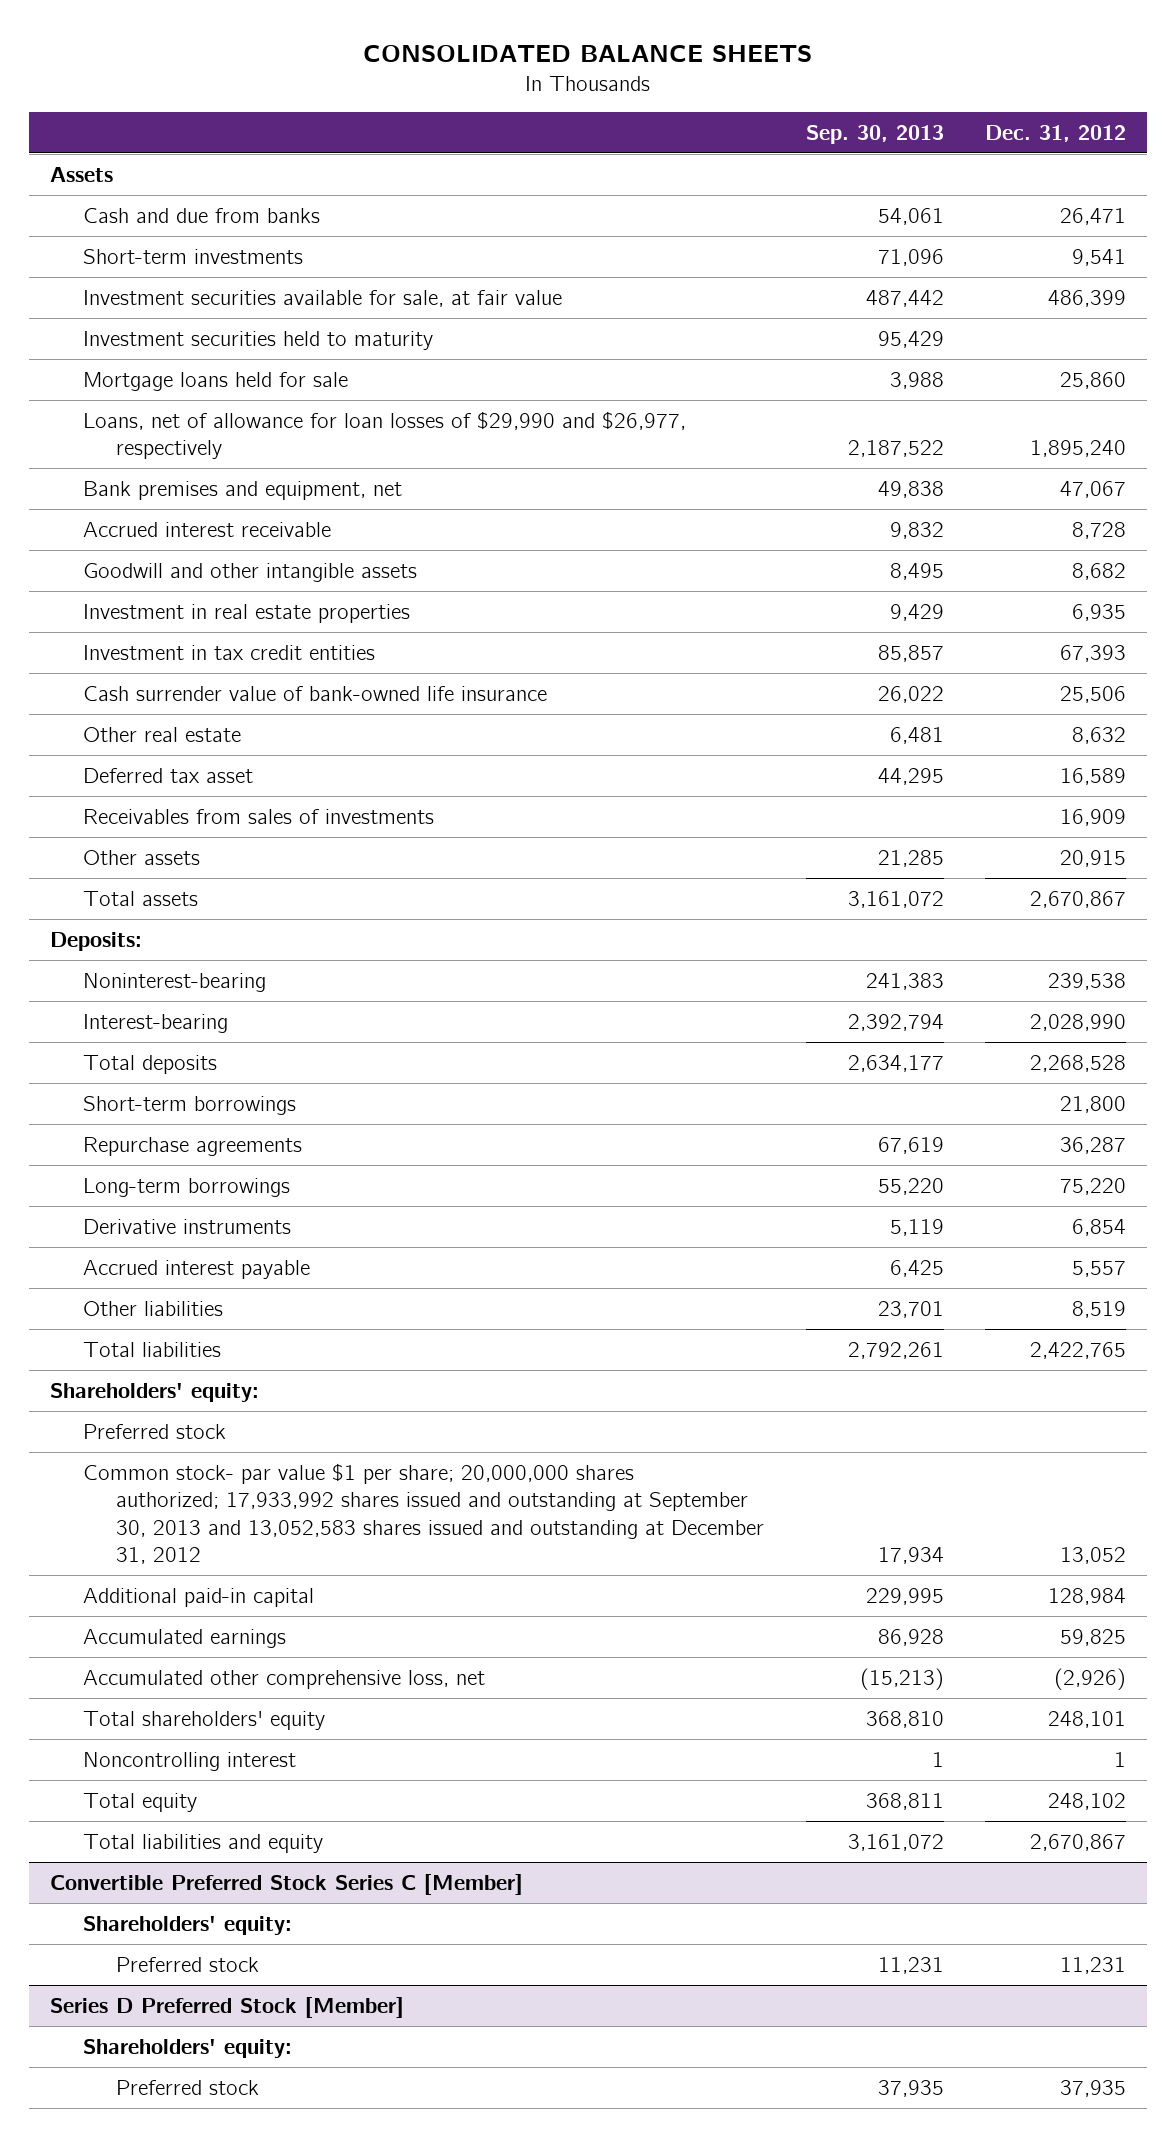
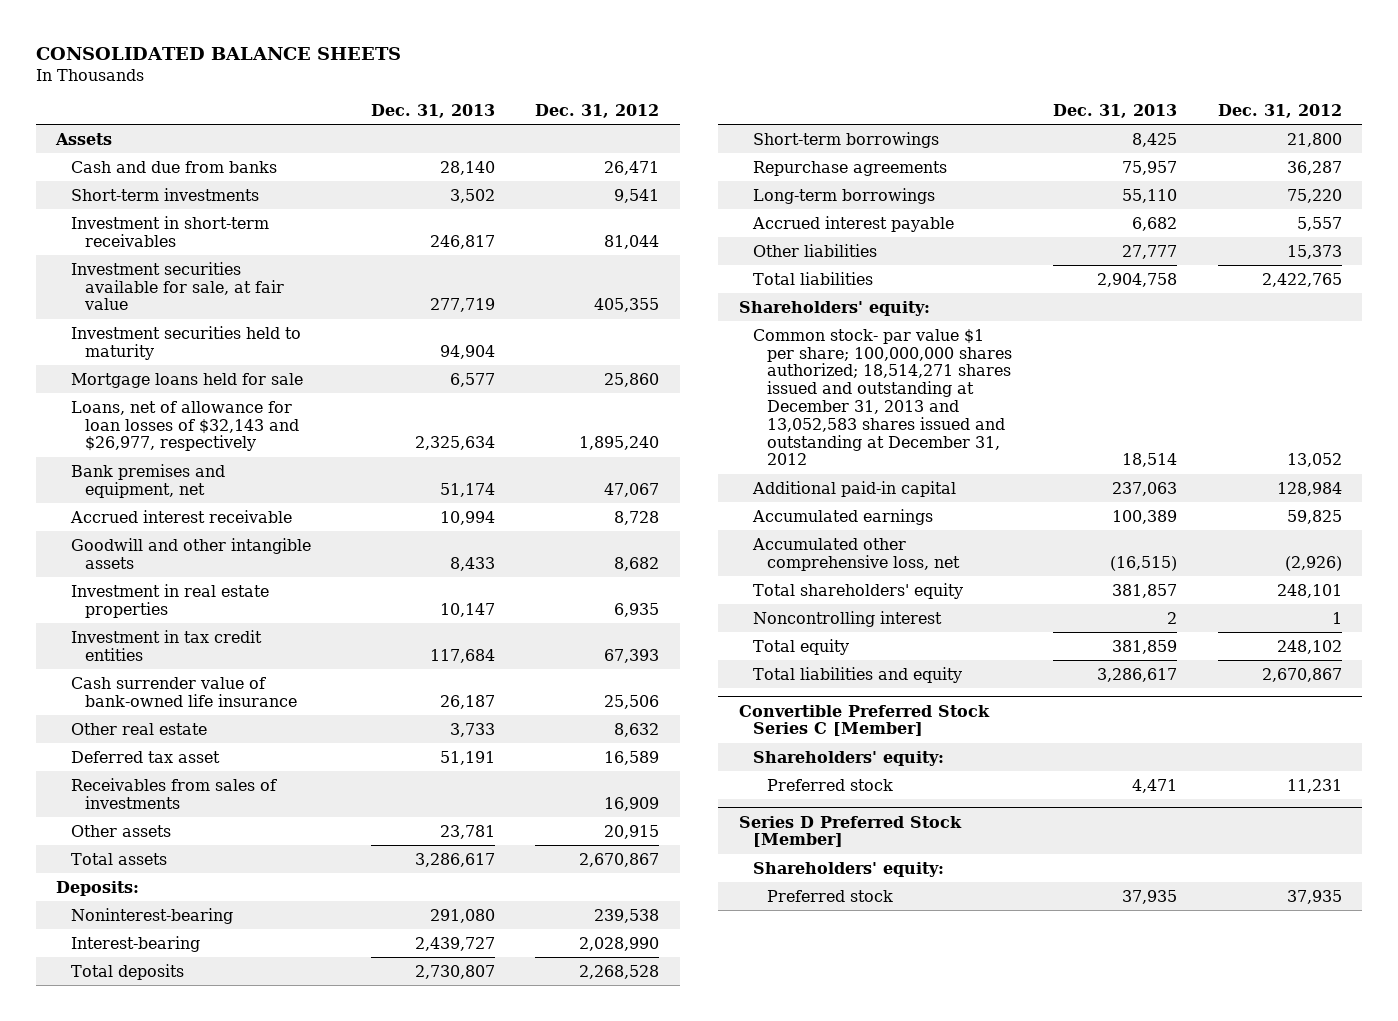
- | Sep. 30, 2013 | Dec. 31, 2012
+ | Dec. 31, 2013 | Dec. 31, 2012
- Investment securities available for sale, at fair value | 487,442 | 486,399
+ Investment in short-term receivables | 246,817 | 81,044
+ Investment securities available for sale, at fair value | 277,719 | 405,355
- Loans, net of allowance for loan losses of $29,990 and $26,977, respectively | 2,187,522 | 1,895,240
+ Loans, net of allowance for loan losses of $32,143 and $26,977, respectively | 2,325,634 | 1,895,240
- Derivative instruments | 5,119 | 6,854
- Other liabilities | 23,701 | 8,519
+ Other liabilities | 27,777 | 15,373
- Preferred stock
- Common stock- par value $1 per share; 20,000,000 shares authorized; 17,933,992 shares issued and outstanding at September 30, 2013 and 13,052,583 shares issued and outstanding at December 31, 2012 | 17,934 | 13,052
+ Common stock- par value $1 per share; 100,000,000 shares authorized; 18,514,271 shares issued and outstanding at December 31, 2013 and 13,052,583 shares issued and outstanding at December 31, 2012 | 18,514 | 13,052

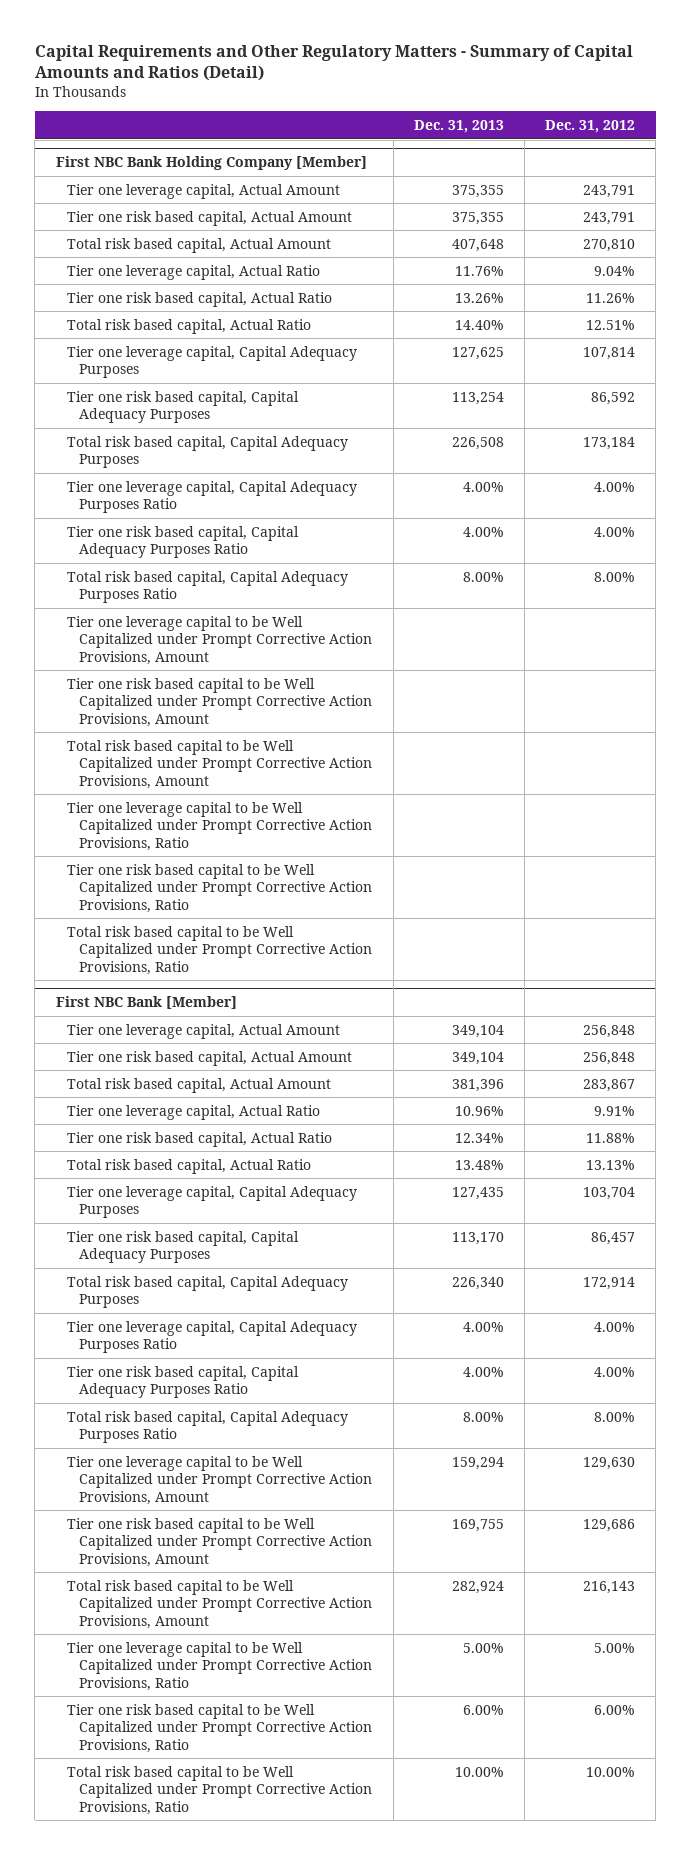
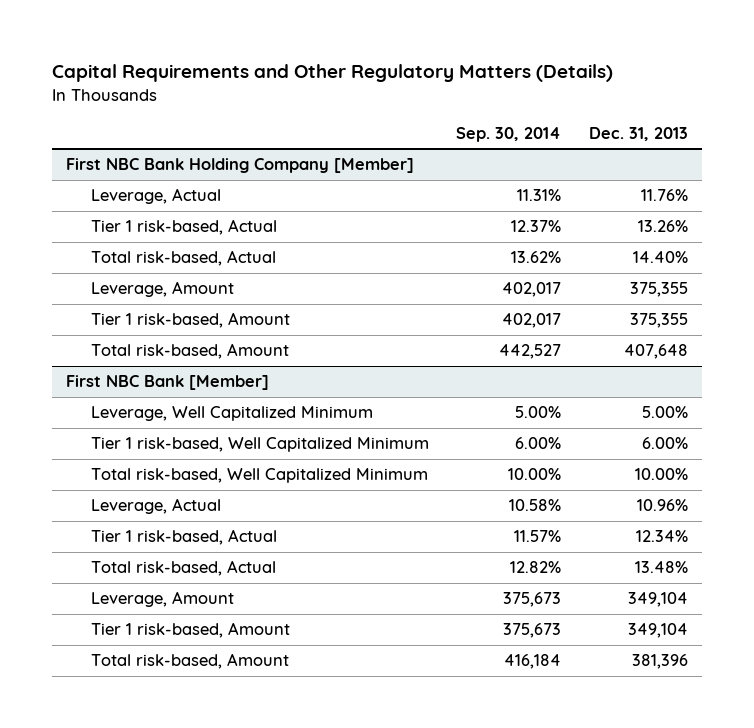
- Capital Requirements and Other Regulatory Matters - Summary of Capital Amounts and Ratios (Detail)
+ Capital Requirements and Other Regulatory Matters (Details)
- | Dec. 31, 2013 | Dec. 31, 2012
+ | Sep. 30, 2014 | Dec. 31, 2013
@ First NBC Bank Holding Company [Member]
- Tier one leverage capital, Actual Amount | 375,355 | 243,791
- Tier one risk based capital, Actual Amount | 375,355 | 243,791
- Total risk based capital, Actual Amount | 407,648 | 270,810
- Tier one leverage capital, Actual Ratio | 11.76% | 9.04%
- Tier one risk based capital, Actual Ratio | 13.26% | 11.26%
- Total risk based capital, Actual Ratio | 14.40% | 12.51%
- Tier one leverage capital, Capital Adequacy Purposes | 127,625 | 107,814
- Tier one risk based capital, Capital Adequacy Purposes | 113,254 | 86,592
- Total risk based capital, Capital Adequacy Purposes | 226,508 | 173,184
- Tier one leverage capital, Capital Adequacy Purposes Ratio | 4.00% | 4.00%
- Tier one risk based capital, Capital Adequacy Purposes Ratio | 4.00% | 4.00%
- Total risk based capital, Capital Adequacy Purposes Ratio | 8.00% | 8.00%
- Tier one leverage capital to be Well Capitalized under Prompt Corrective Action Provisions, Amount
- Tier one risk based capital to be Well Capitalized under Prompt Corrective Action Provisions, Amount
- Total risk based capital to be Well Capitalized under Prompt Corrective Action Provisions, Amount
- Tier one leverage capital to be Well Capitalized under Prompt Corrective Action Provisions, Ratio
- Tier one risk based capital to be Well Capitalized under Prompt Corrective Action Provisions, Ratio
- Total risk based capital to be Well Capitalized under Prompt Corrective Action Provisions, Ratio
+ Leverage, Actual | 11.31% | 11.76%
+ Tier 1 risk-based, Actual | 12.37% | 13.26%
+ Total risk-based, Actual | 13.62% | 14.40%
+ Leverage, Amount | 402,017 | 375,355
+ Tier 1 risk-based, Amount | 402,017 | 375,355
+ Total risk-based, Amount | 442,527 | 407,648
@ First NBC Bank [Member]
- Tier one leverage capital, Actual Amount | 349,104 | 256,848
- Tier one risk based capital, Actual Amount | 349,104 | 256,848
- Total risk based capital, Actual Amount | 381,396 | 283,867
- Tier one leverage capital, Actual Ratio | 10.96% | 9.91%
- Tier one risk based capital, Actual Ratio | 12.34% | 11.88%
- Total risk based capital, Actual Ratio | 13.48% | 13.13%
- Tier one leverage capital, Capital Adequacy Purposes | 127,435 | 103,704
- Tier one risk based capital, Capital Adequacy Purposes | 113,170 | 86,457
- Total risk based capital, Capital Adequacy Purposes | 226,340 | 172,914
- Tier one leverage capital, Capital Adequacy Purposes Ratio | 4.00% | 4.00%
- Tier one risk based capital, Capital Adequacy Purposes Ratio | 4.00% | 4.00%
- Total risk based capital, Capital Adequacy Purposes Ratio | 8.00% | 8.00%
- Tier one leverage capital to be Well Capitalized under Prompt Corrective Action Provisions, Amount | 159,294 | 129,630
- Tier one risk based capital to be Well Capitalized under Prompt Corrective Action Provisions, Amount | 169,755 | 129,686
- Total risk based capital to be Well Capitalized under Prompt Corrective Action Provisions, Amount | 282,924 | 216,143
- Tier one leverage capital to be Well Capitalized under Prompt Corrective Action Provisions, Ratio | 5.00% | 5.00%
- Tier one risk based capital to be Well Capitalized under Prompt Corrective Action Provisions, Ratio | 6.00% | 6.00%
- Total risk based capital to be Well Capitalized under Prompt Corrective Action Provisions, Ratio | 10.00% | 10.00%
+ Leverage, Well Capitalized Minimum | 5.00% | 5.00%
+ Tier 1 risk-based, Well Capitalized Minimum | 6.00% | 6.00%
+ Total risk-based, Well Capitalized Minimum | 10.00% | 10.00%
+ Leverage, Actual | 10.58% | 10.96%
+ Tier 1 risk-based, Actual | 11.57% | 12.34%
+ Total risk-based, Actual | 12.82% | 13.48%
+ Leverage, Amount | 375,673 | 349,104
+ Tier 1 risk-based, Amount | 375,673 | 349,104
+ Total risk-based, Amount | 416,184 | 381,396

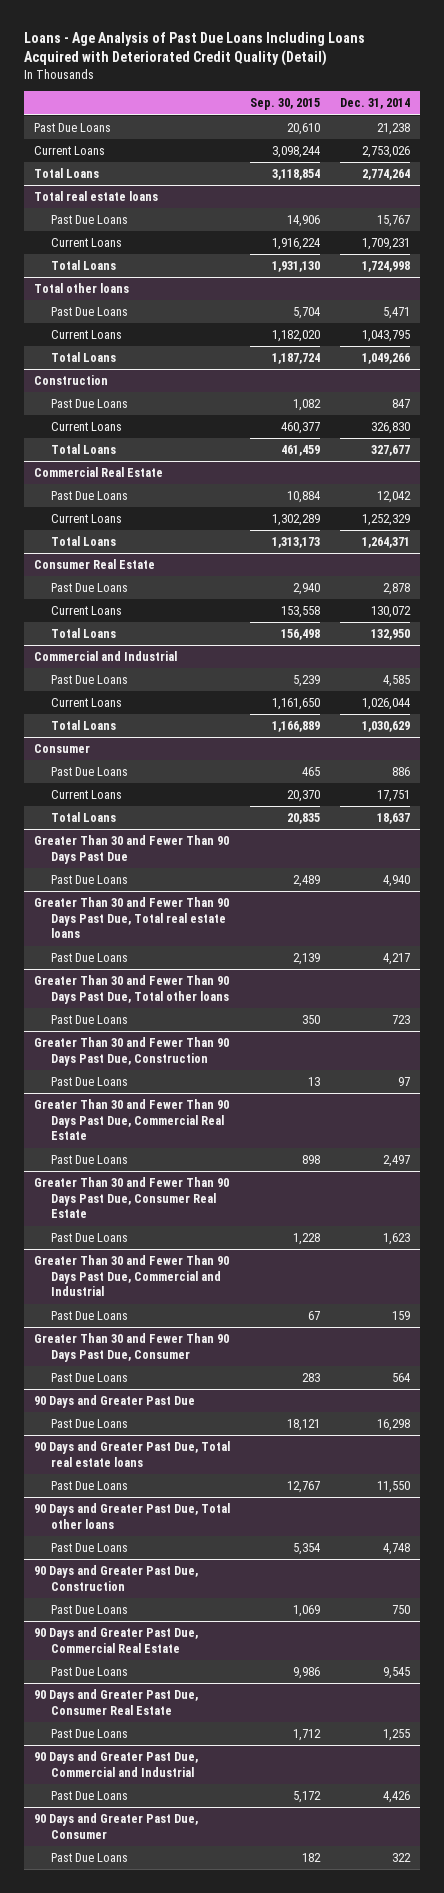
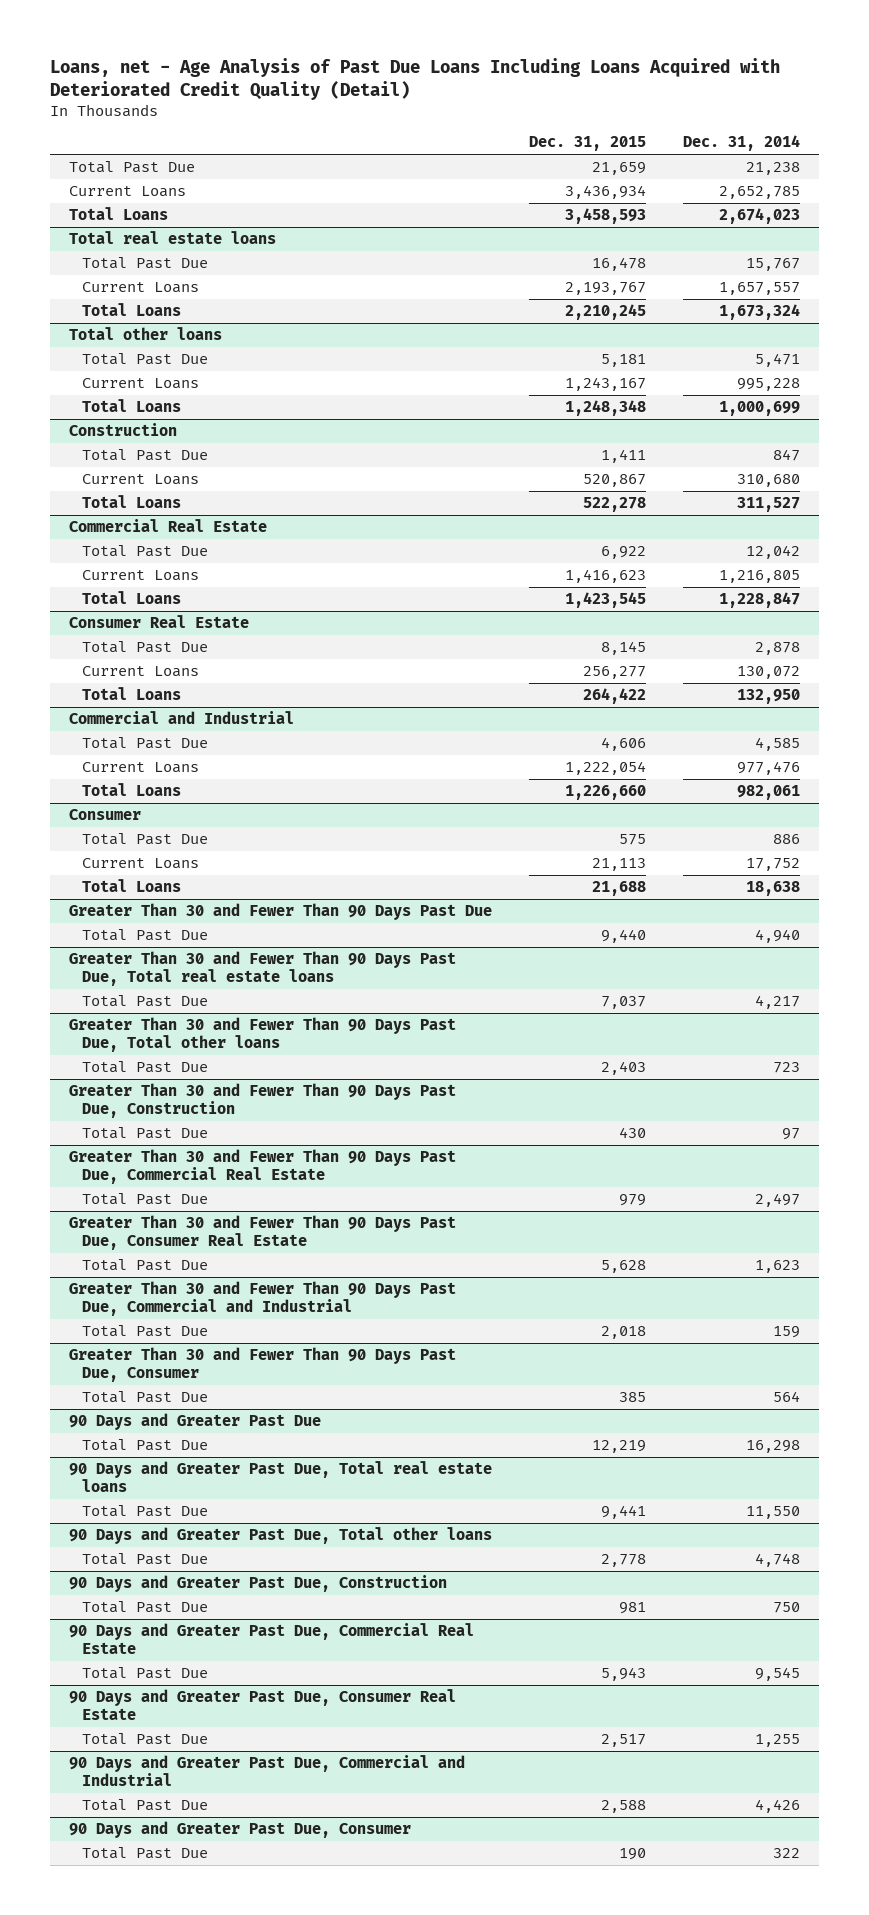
- Loans - Age Analysis of Past Due Loans Including Loans Acquired with Deteriorated Credit Quality (Detail)
+ Loans, net - Age Analysis of Past Due Loans Including Loans Acquired with Deteriorated Credit Quality (Detail)
- | Sep. 30, 2015 | Dec. 31, 2014
+ | Dec. 31, 2015 | Dec. 31, 2014
- Past Due Loans | 20,610 | 21,238
- Current Loans | 3,098,244 | 2,753,026
- Total Loans | 3,118,854 | 2,774,264
+ Total Past Due | 21,659 | 21,238
+ Current Loans | 3,436,934 | 2,652,785
+ Total Loans | 3,458,593 | 2,674,023
@ Total real estate loans
- Past Due Loans | 14,906 | 15,767
- Current Loans | 1,916,224 | 1,709,231
- Total Loans | 1,931,130 | 1,724,998
+ Total Past Due | 16,478 | 15,767
+ Current Loans | 2,193,767 | 1,657,557
+ Total Loans | 2,210,245 | 1,673,324
@ Total other loans
- Past Due Loans | 5,704 | 5,471
- Current Loans | 1,182,020 | 1,043,795
- Total Loans | 1,187,724 | 1,049,266
+ Total Past Due | 5,181 | 5,471
+ Current Loans | 1,243,167 | 995,228
+ Total Loans | 1,248,348 | 1,000,699
@ Construction
- Past Due Loans | 1,082 | 847
- Current Loans | 460,377 | 326,830
- Total Loans | 461,459 | 327,677
+ Total Past Due | 1,411 | 847
+ Current Loans | 520,867 | 310,680
+ Total Loans | 522,278 | 311,527
@ Commercial Real Estate
- Past Due Loans | 10,884 | 12,042
- Current Loans | 1,302,289 | 1,252,329
- Total Loans | 1,313,173 | 1,264,371
+ Total Past Due | 6,922 | 12,042
+ Current Loans | 1,416,623 | 1,216,805
+ Total Loans | 1,423,545 | 1,228,847
@ Consumer Real Estate
- Past Due Loans | 2,940 | 2,878
+ Total Past Due | 8,145 | 2,878
@ Commercial and Industrial
- Past Due Loans | 5,239 | 4,585
- Current Loans | 1,161,650 | 1,026,044
- Total Loans | 1,166,889 | 1,030,629
+ Total Past Due | 4,606 | 4,585
+ Current Loans | 1,222,054 | 977,476
+ Total Loans | 1,226,660 | 982,061
@ Consumer
- Past Due Loans | 465 | 886
- Current Loans | 20,370 | 17,751
- Total Loans | 20,835 | 18,637
+ Total Past Due | 575 | 886
+ Current Loans | 21,113 | 17,752
+ Total Loans | 21,688 | 18,638
@ Greater Than 30 and Fewer Than 90 Days Past Due
- Past Due Loans | 2,489 | 4,940
+ Total Past Due | 9,440 | 4,940
@ Greater Than 30 and Fewer Than 90 Days Past Due, Total real estate loans
- Past Due Loans | 2,139 | 4,217
+ Total Past Due | 7,037 | 4,217
@ Greater Than 30 and Fewer Than 90 Days Past Due, Total other loans
- Past Due Loans | 350 | 723
+ Total Past Due | 2,403 | 723
@ Greater Than 30 and Fewer Than 90 Days Past Due, Construction
- Past Due Loans | 13 | 97
+ Total Past Due | 430 | 97
@ Greater Than 30 and Fewer Than 90 Days Past Due, Commercial Real Estate
- Past Due Loans | 898 | 2,497
+ Total Past Due | 979 | 2,497
@ Greater Than 30 and Fewer Than 90 Days Past Due, Consumer Real Estate
- Past Due Loans | 1,228 | 1,623
+ Total Past Due | 5,628 | 1,623
@ Greater Than 30 and Fewer Than 90 Days Past Due, Commercial and Industrial
- Past Due Loans | 67 | 159
+ Total Past Due | 2,018 | 159
@ Greater Than 30 and Fewer Than 90 Days Past Due, Consumer
- Past Due Loans | 283 | 564
+ Total Past Due | 385 | 564
@ 90 Days and Greater Past Due
- Past Due Loans | 18,121 | 16,298
+ Total Past Due | 12,219 | 16,298
@ 90 Days and Greater Past Due, Total real estate loans
- Past Due Loans | 12,767 | 11,550
+ Total Past Due | 9,441 | 11,550
@ 90 Days and Greater Past Due, Total other loans
- Past Due Loans | 5,354 | 4,748
+ Total Past Due | 2,778 | 4,748
@ 90 Days and Greater Past Due, Construction
- Past Due Loans | 1,069 | 750
+ Total Past Due | 981 | 750
@ 90 Days and Greater Past Due, Commercial Real Estate
- Past Due Loans | 9,986 | 9,545
+ Total Past Due | 5,943 | 9,545
@ 90 Days and Greater Past Due, Consumer Real Estate
- Past Due Loans | 1,712 | 1,255
+ Total Past Due | 2,517 | 1,255
@ 90 Days and Greater Past Due, Commercial and Industrial
- Past Due Loans | 5,172 | 4,426
+ Total Past Due | 2,588 | 4,426
@ 90 Days and Greater Past Due, Consumer
- Past Due Loans | 182 | 322
+ Total Past Due | 190 | 322

